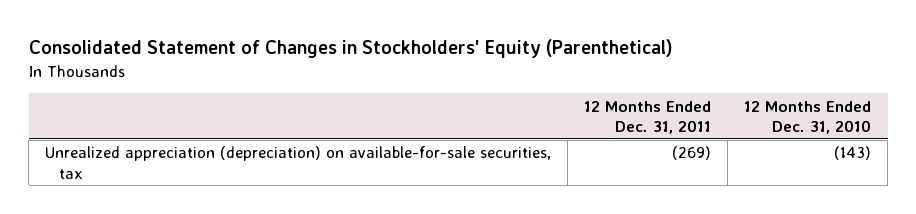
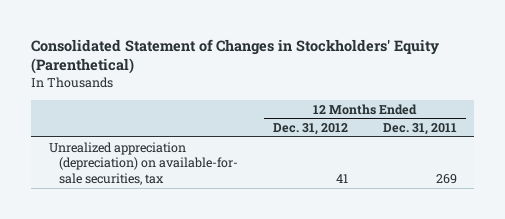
- | 12 Months Ended Dec. 31, 2011 | 12 Months Ended Dec. 31, 2010
+ | 12 Months Ended Dec. 31, 2012 | 12 Months Ended Dec. 31, 2011
- Unrealized appreciation (depreciation) on available-for-sale securities, tax | (269) | (143)
+ Unrealized appreciation (depreciation) on available-for- sale securities, tax | 41 | 269

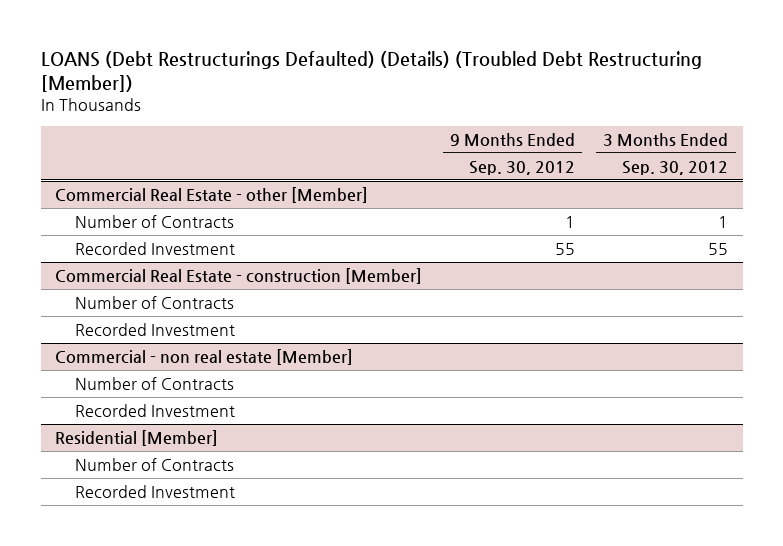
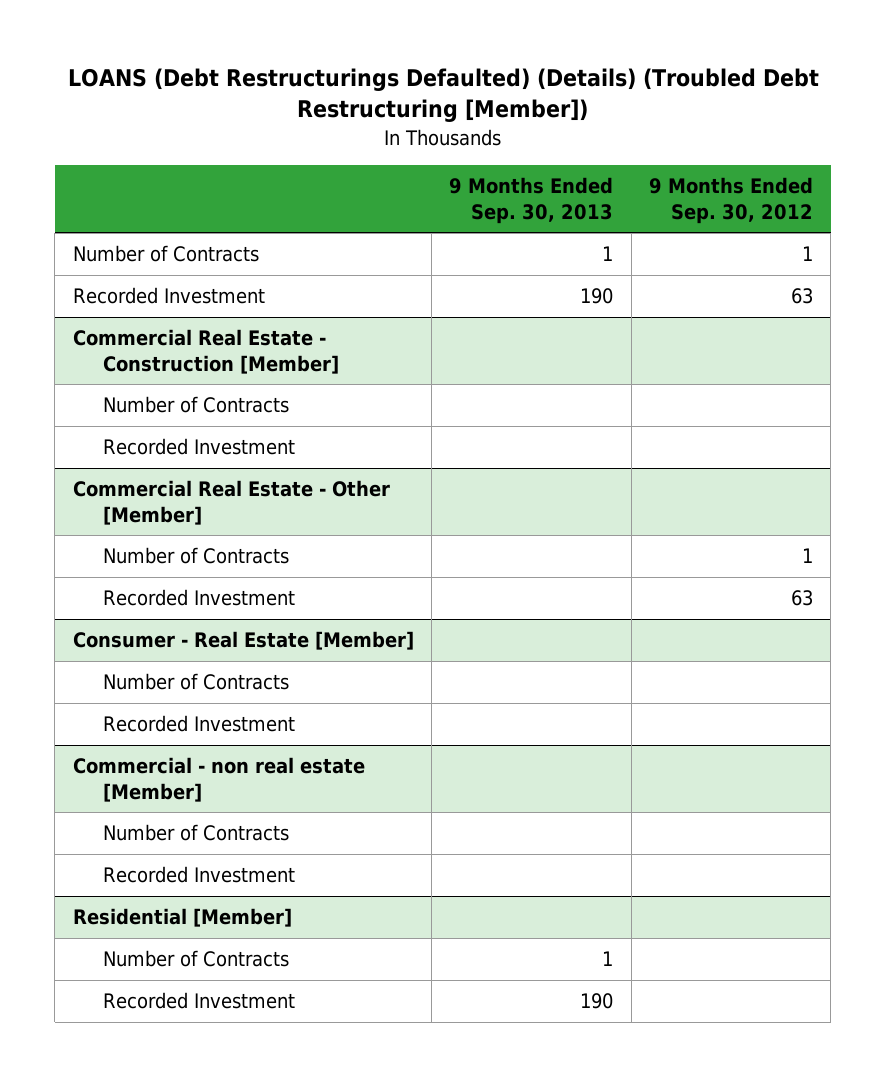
- | 9 Months Ended Sep. 30, 2012 | 3 Months Ended Sep. 30, 2012
+ | 9 Months Ended Sep. 30, 2013 | 9 Months Ended Sep. 30, 2012
- Commercial Real Estate - other [Member]
- Recorded Investment | 55 | 55
- Commercial Real Estate - construction [Member]
+ Recorded Investment | 190 | 63
+ Commercial Real Estate - Construction [Member]
+ Commercial Real Estate - Other [Member]
+ Number of Contracts | | 1
+ Recorded Investment | | 63
+ Consumer - Real Estate [Member]
+ Number of Contracts
+ Recorded Investment

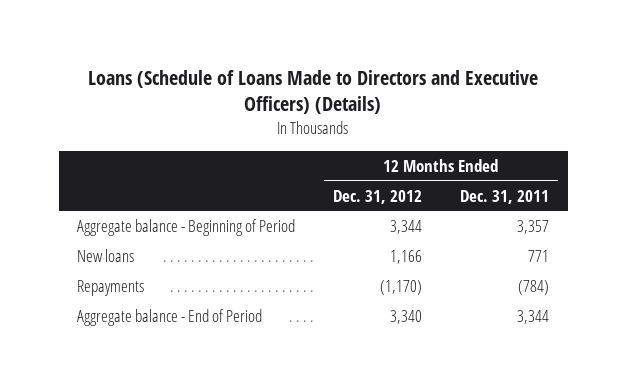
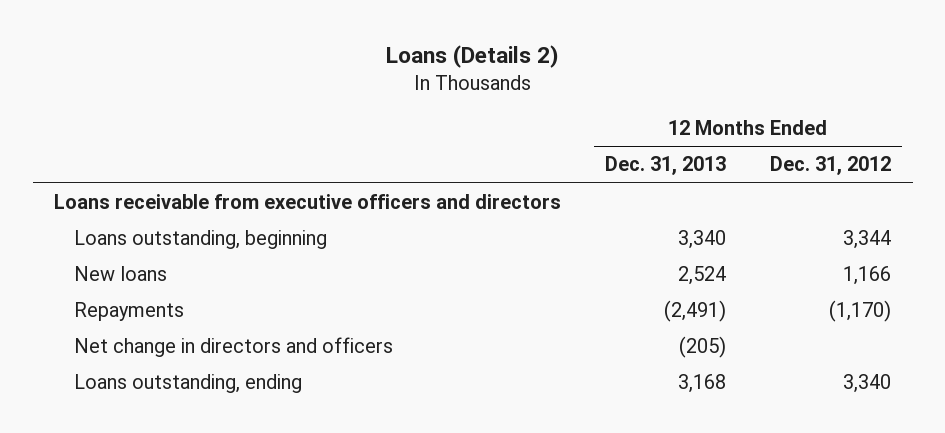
- Loans (Schedule of Loans Made to Directors and Executive Officers) (Details)
+ Loans (Details 2)
- | 12 Months Ended Dec. 31, 2012 | 12 Months Ended Dec. 31, 2011
+ | 12 Months Ended Dec. 31, 2013 | 12 Months Ended Dec. 31, 2012
- Aggregate balance - Beginning of Period | 3,344 | 3,357
+ Loans receivable from executive officers and directors
+ Loans outstanding, beginning | 3,340 | 3,344
- Aggregate balance - End of Period | 3,340 | 3,344
+ Net change in directors and officers | (205) |
+ Loans outstanding, ending | 3,168 | 3,340

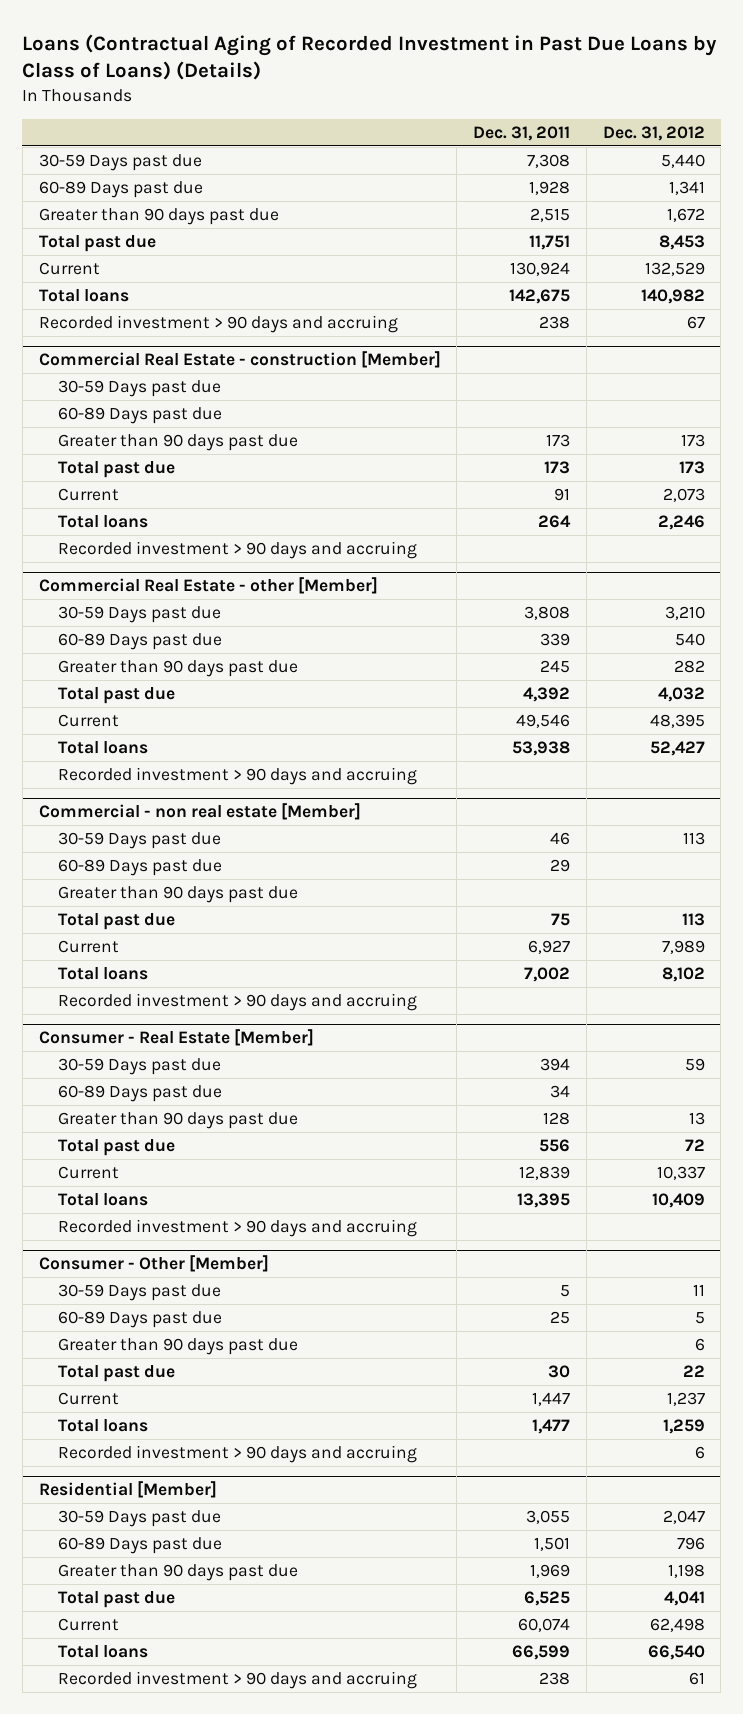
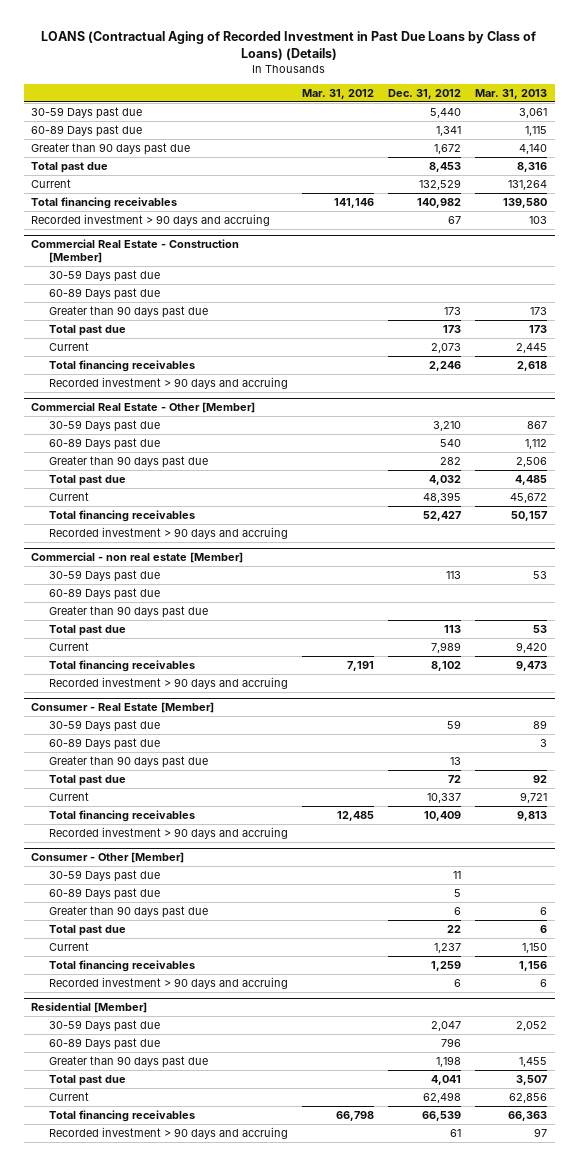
- Loans (Contractual Aging of Recorded Investment in Past Due Loans by Class of Loans) (Details)
+ LOANS (Contractual Aging of Recorded Investment in Past Due Loans by Class of Loans) (Details)
- | Dec. 31, 2011 | Dec. 31, 2012
+ | Mar. 31, 2012 | Dec. 31, 2012 | Mar. 31, 2013
- Total loans | 142,675 | 140,982
+ Total financing receivables | 141,146 | 140,982 | 139,580
- Commercial Real Estate - construction [Member]
+ Commercial Real Estate - Construction [Member]
- Total loans | 264 | 2,246
+ Total financing receivables | | 2,246 | 2,618
- Commercial Real Estate - other [Member]
+ Commercial Real Estate - Other [Member]
- Total loans | 53,938 | 52,427
+ Total financing receivables | | 52,427 | 50,157
@ Commercial - non real estate [Member]
- Total loans | 7,002 | 8,102
+ Total financing receivables | 7,191 | 8,102 | 9,473
@ Consumer - Real Estate [Member]
- Total loans | 13,395 | 10,409
+ Total financing receivables | 12,485 | 10,409 | 9,813
@ Consumer - Other [Member]
- Total loans | 1,477 | 1,259
+ Total financing receivables | | 1,259 | 1,156
@ Residential [Member]
- Total loans | 66,599 | 66,540
+ Total financing receivables | 66,798 | 66,539 | 66,363

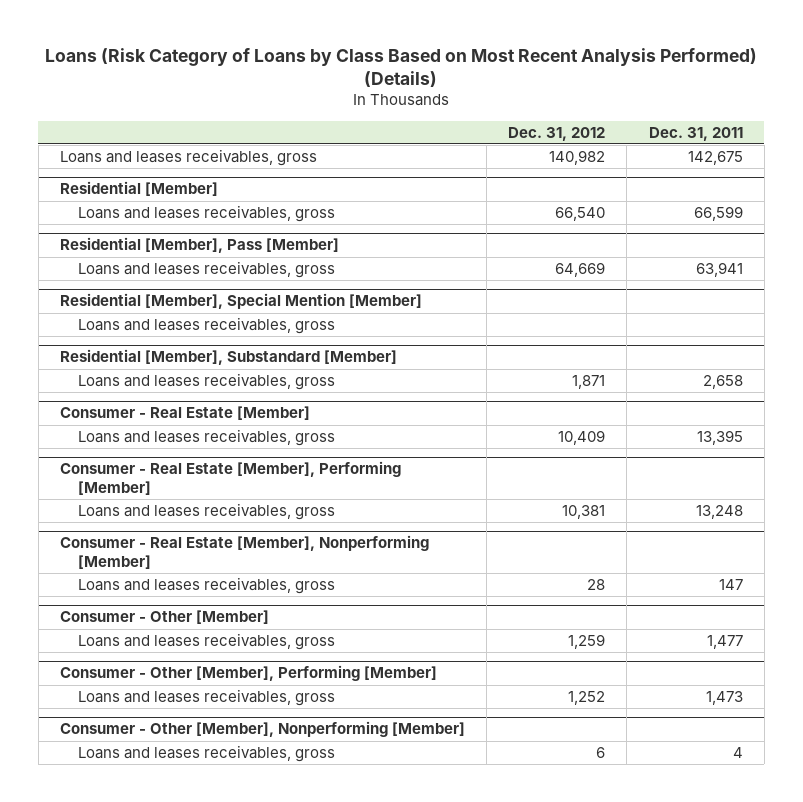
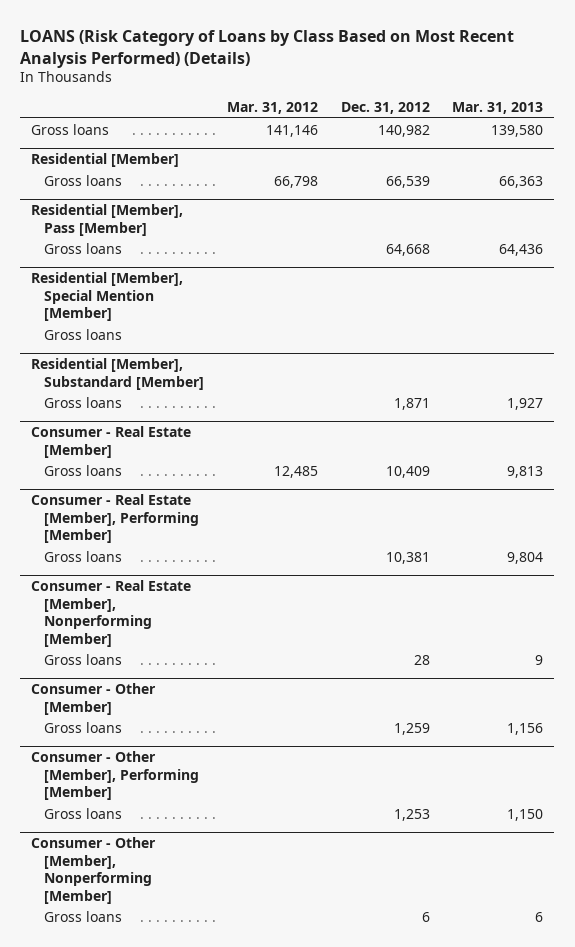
- Loans (Risk Category of Loans by Class Based on Most Recent Analysis Performed) (Details)
+ LOANS (Risk Category of Loans by Class Based on Most Recent Analysis Performed) (Details)
- | Dec. 31, 2012 | Dec. 31, 2011
+ | Mar. 31, 2012 | Dec. 31, 2012 | Mar. 31, 2013
- Loans and leases receivables, gross | 140,982 | 142,675
+ Gross loans | 141,146 | 140,982 | 139,580
@ Residential [Member]
- Loans and leases receivables, gross | 66,540 | 66,599
+ Gross loans | 66,798 | 66,539 | 66,363
@ Residential [Member], Pass [Member]
- Loans and leases receivables, gross | 64,669 | 63,941
+ Gross loans | | 64,668 | 64,436
@ Residential [Member], Special Mention [Member]
- Loans and leases receivables, gross
+ Gross loans
@ Residential [Member], Substandard [Member]
- Loans and leases receivables, gross | 1,871 | 2,658
+ Gross loans | | 1,871 | 1,927
@ Consumer - Real Estate [Member]
- Loans and leases receivables, gross | 10,409 | 13,395
+ Gross loans | 12,485 | 10,409 | 9,813
@ Consumer - Real Estate [Member], Performing [Member]
- Loans and leases receivables, gross | 10,381 | 13,248
+ Gross loans | | 10,381 | 9,804
@ Consumer - Real Estate [Member], Nonperforming [Member]
- Loans and leases receivables, gross | 28 | 147
+ Gross loans | | 28 | 9
@ Consumer - Other [Member]
- Loans and leases receivables, gross | 1,259 | 1,477
+ Gross loans | | 1,259 | 1,156
@ Consumer - Other [Member], Performing [Member]
- Loans and leases receivables, gross | 1,252 | 1,473
+ Gross loans | | 1,253 | 1,150
@ Consumer - Other [Member], Nonperforming [Member]
- Loans and leases receivables, gross | 6 | 4
+ Gross loans | | 6 | 6

